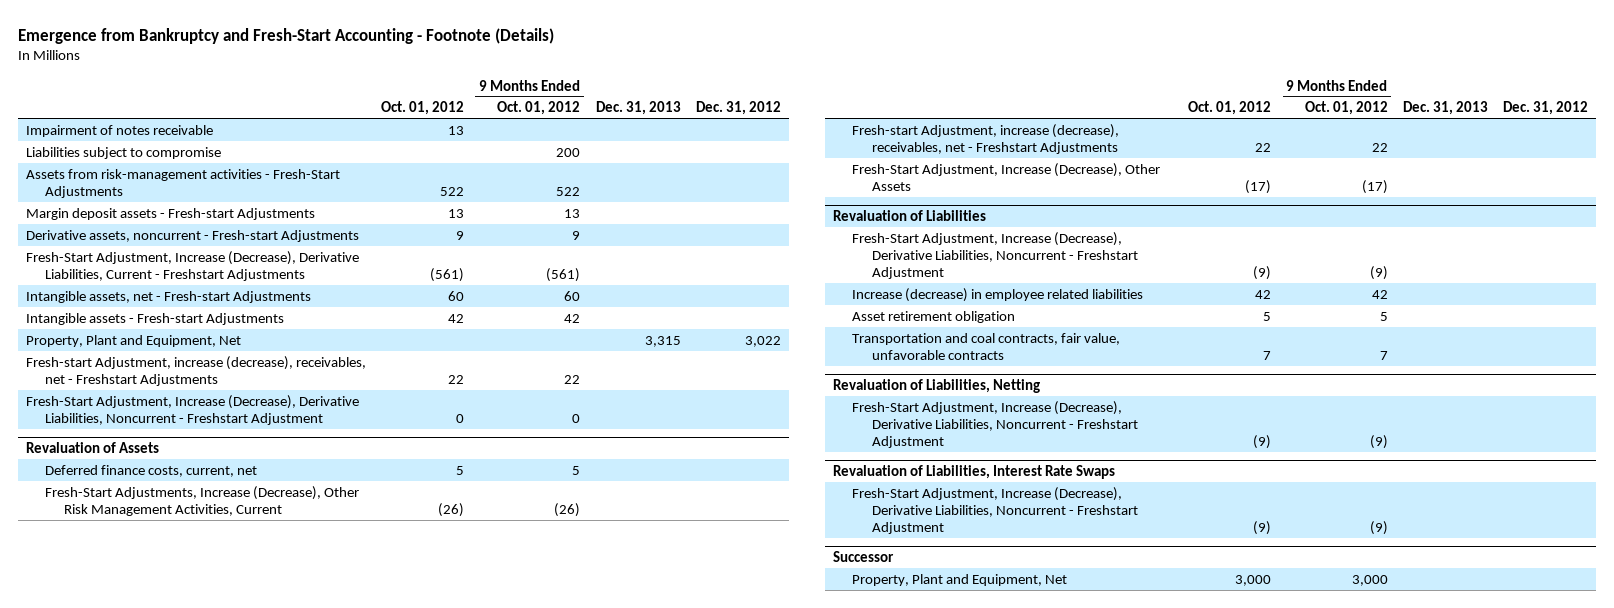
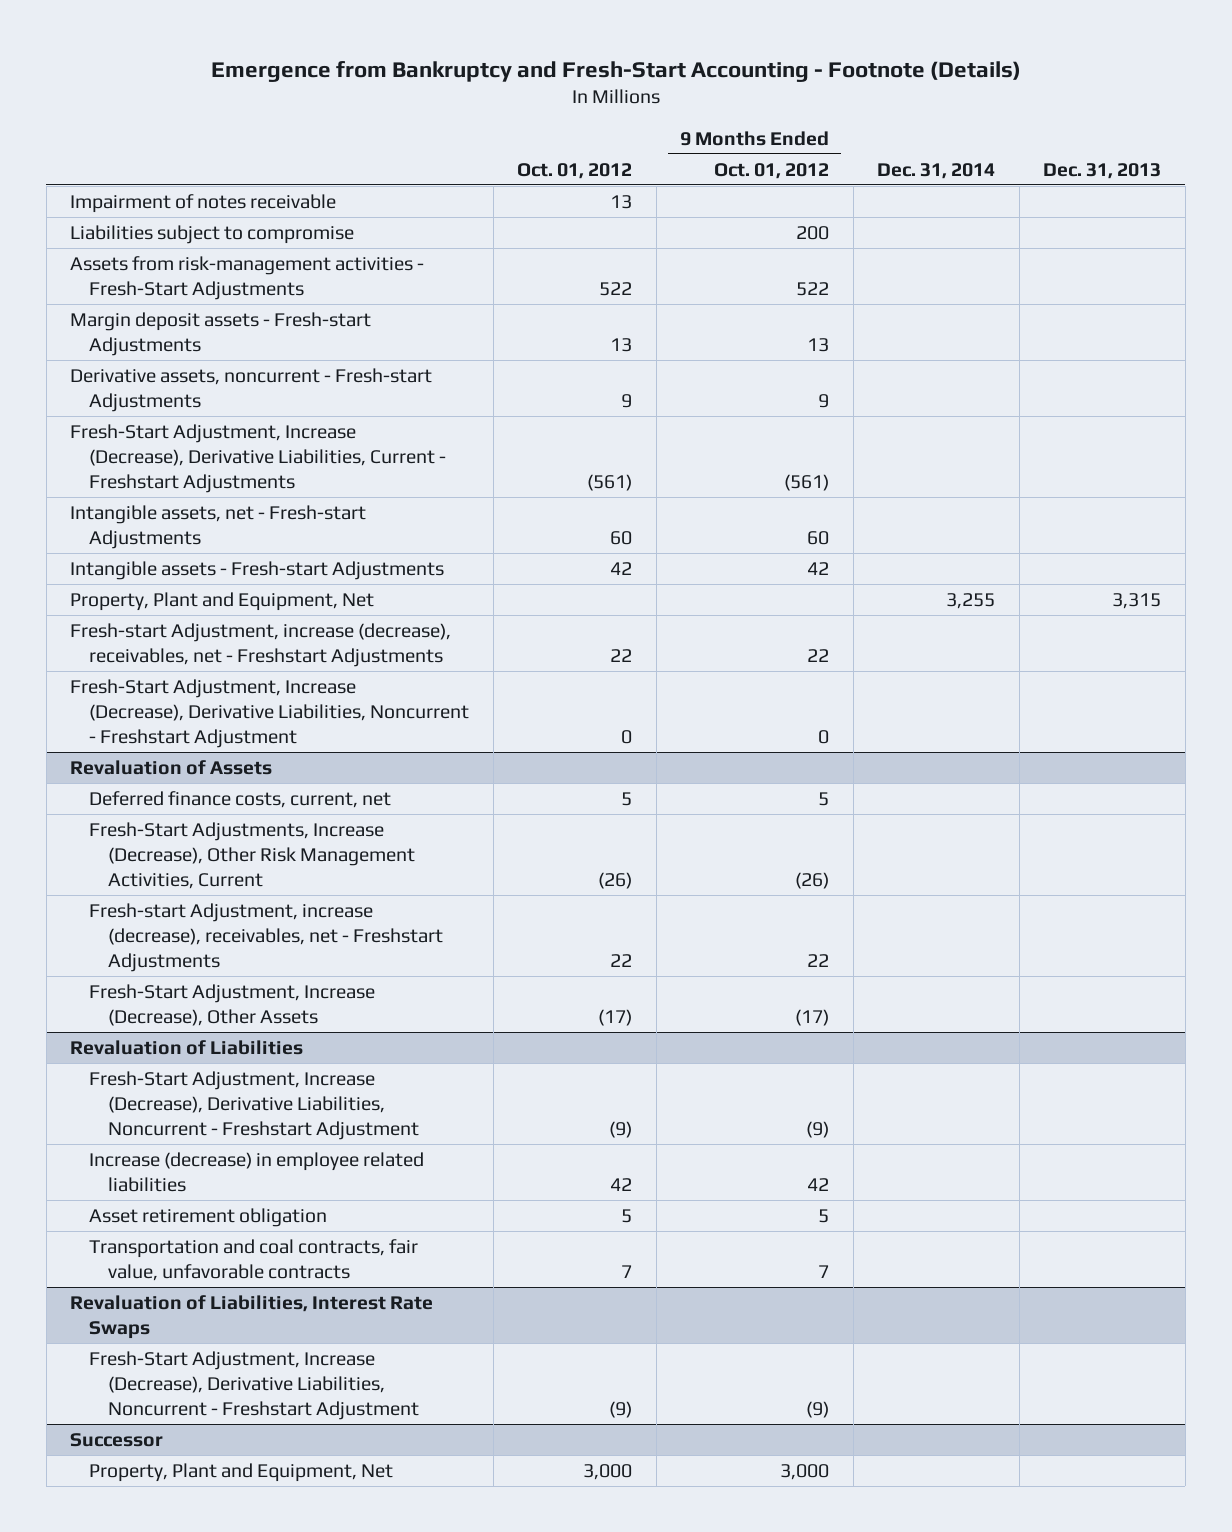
- | Oct. 01, 2012 | 9 Months Ended Oct. 01, 2012 | Dec. 31, 2013 | Dec. 31, 2012
+ | Oct. 01, 2012 | 9 Months Ended Oct. 01, 2012 | Dec. 31, 2014 | Dec. 31, 2013
- Revaluation of Liabilities, Netting
- Fresh-Start Adjustment, Increase (Decrease), Derivative Liabilities, Noncurrent - Freshstart Adjustment | (9) | (9) | |

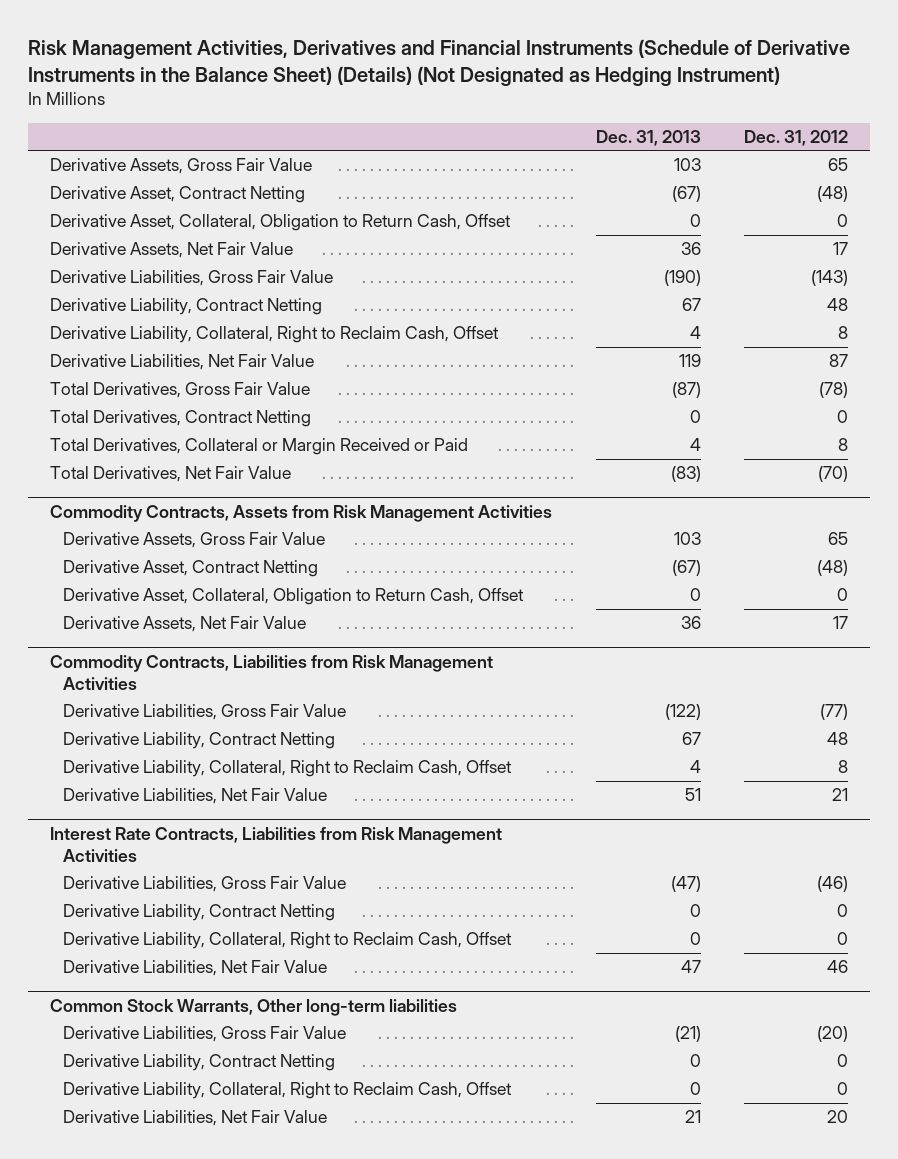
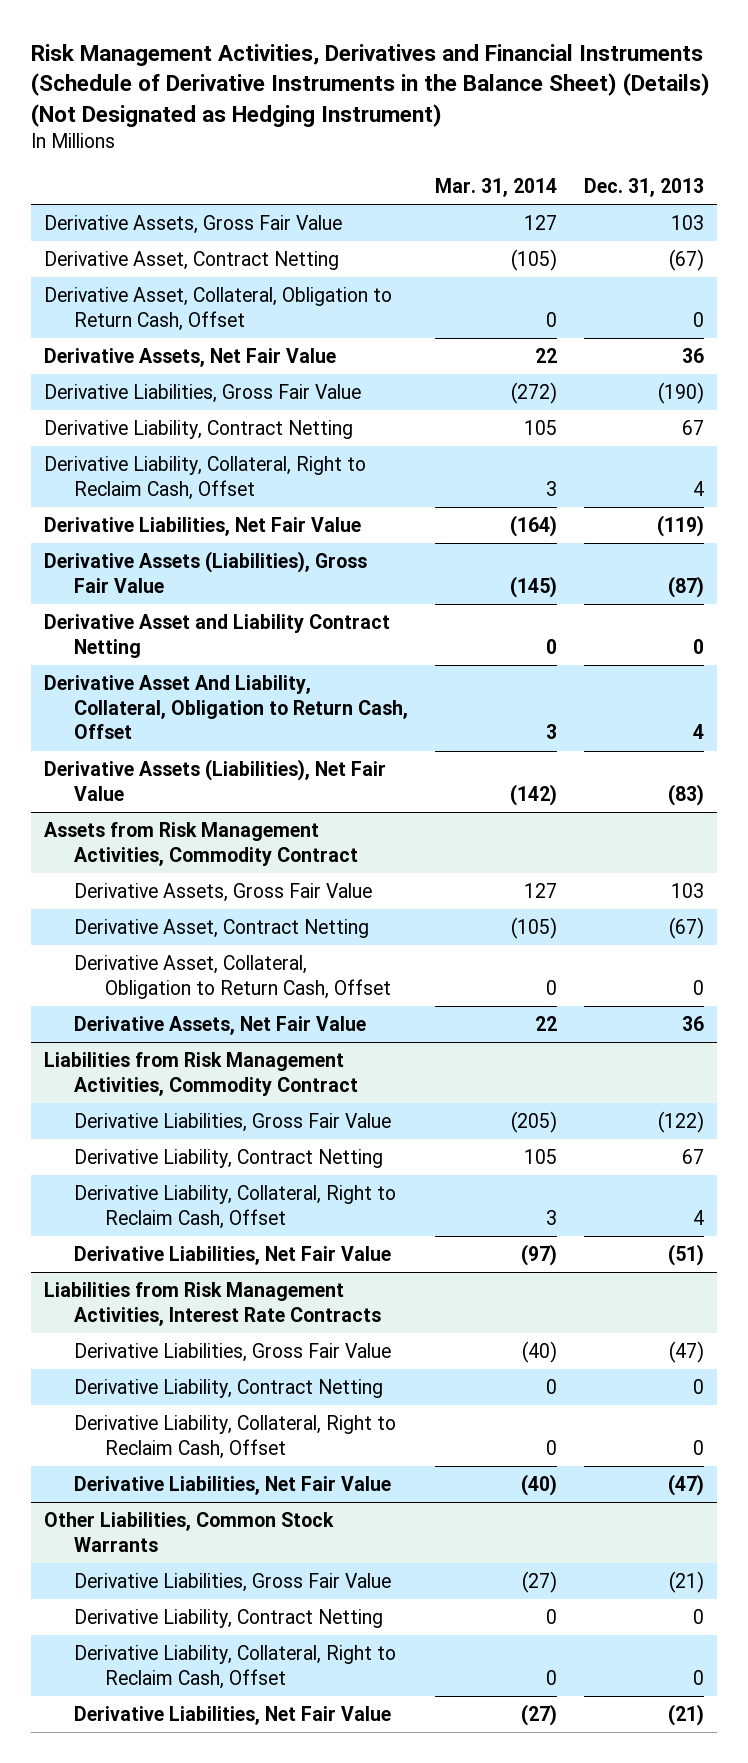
- | Dec. 31, 2013 | Dec. 31, 2012
+ | Mar. 31, 2014 | Dec. 31, 2013
- Derivative Liabilities, Net Fair Value | 119 | 87
- Total Derivatives, Gross Fair Value | (87) | (78)
- Total Derivatives, Contract Netting | 0 | 0
- Total Derivatives, Collateral or Margin Received or Paid | 4 | 8
- Total Derivatives, Net Fair Value | (83) | (70)
- Commodity Contracts, Assets from Risk Management Activities
+ Derivative Liabilities, Net Fair Value | (164) | (119)
+ Derivative Assets (Liabilities), Gross Fair Value | (145) | (87)
+ Derivative Asset and Liability Contract Netting | 0 | 0
+ Derivative Asset And Liability, Collateral, Obligation to Return Cash, Offset | 3 | 4
+ Derivative Assets (Liabilities), Net Fair Value | (142) | (83)
+ Assets from Risk Management Activities, Commodity Contract
- Commodity Contracts, Liabilities from Risk Management Activities
+ Liabilities from Risk Management Activities, Commodity Contract
- Derivative Liabilities, Net Fair Value | 51 | 21
- Interest Rate Contracts, Liabilities from Risk Management Activities
+ Derivative Liabilities, Net Fair Value | (97) | (51)
+ Liabilities from Risk Management Activities, Interest Rate Contracts
- Derivative Liabilities, Net Fair Value | 47 | 46
- Common Stock Warrants, Other long-term liabilities
+ Derivative Liabilities, Net Fair Value | (40) | (47)
+ Other Liabilities, Common Stock Warrants
- Derivative Liabilities, Net Fair Value | 21 | 20
+ Derivative Liabilities, Net Fair Value | (27) | (21)

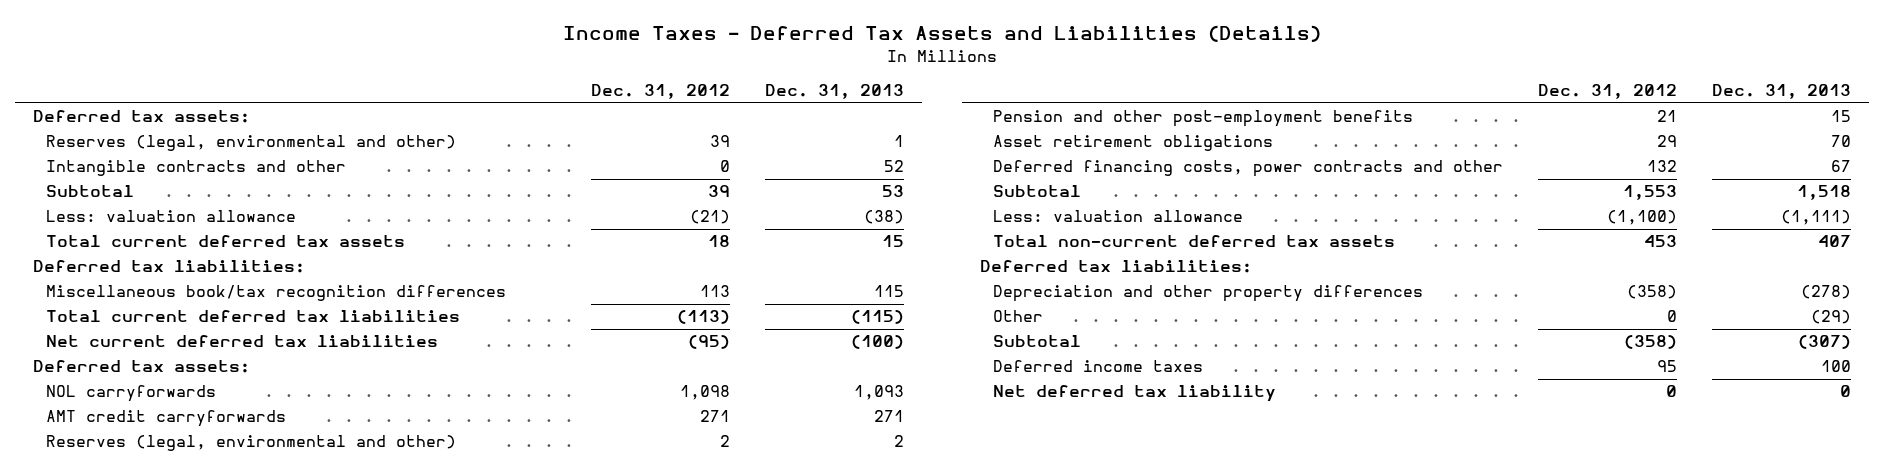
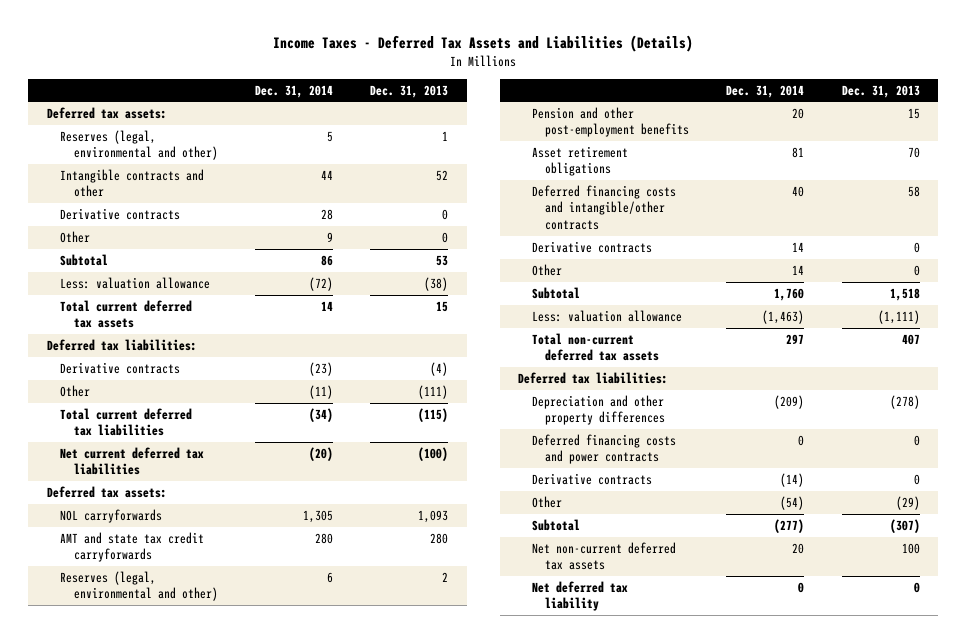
- | Dec. 31, 2012 | Dec. 31, 2013
+ | Dec. 31, 2014 | Dec. 31, 2013
+ Derivative contracts | 28 | 0
+ Other | 9 | 0
- Miscellaneous book/tax recognition differences | 113 | 115
+ Derivative contracts | (23) | (4)
+ Other | (11) | (111)
- AMT credit carryforwards | 271 | 271
+ AMT and state tax credit carryforwards | 280 | 280
- Deferred financing costs, power contracts and other | 132 | 67
+ Deferred financing costs and intangible/other contracts | 40 | 58
+ Derivative contracts | 14 | 0
+ Other | 14 | 0
+ Deferred financing costs and power contracts | 0 | 0
+ Derivative contracts | (14) | 0
- Deferred income taxes | 95 | 100
+ Net non-current deferred tax assets | 20 | 100

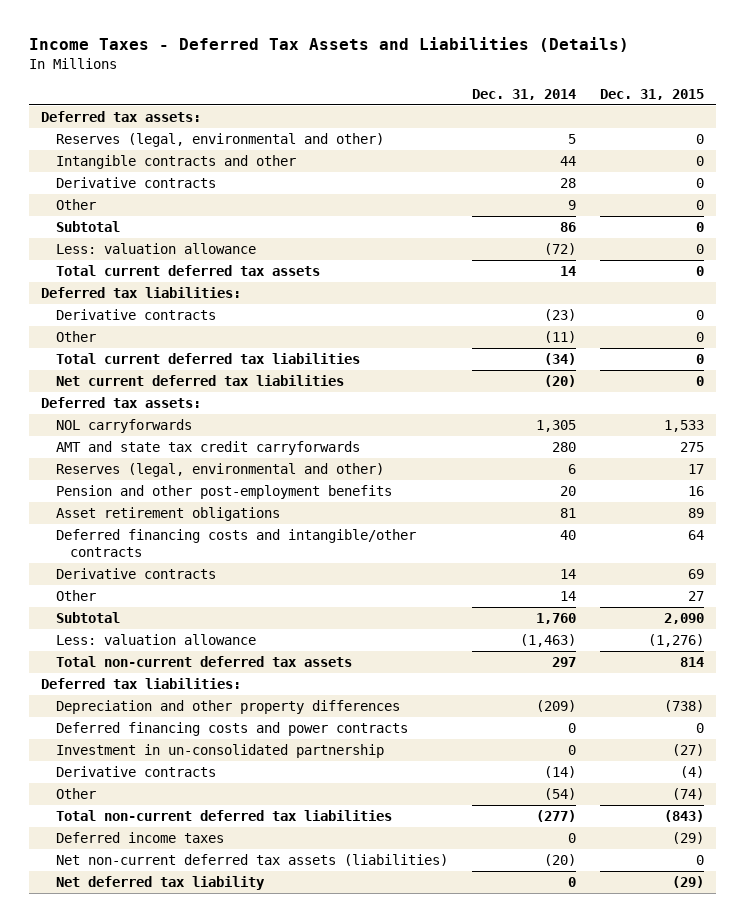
- | Dec. 31, 2014 | Dec. 31, 2013
+ | Dec. 31, 2014 | Dec. 31, 2015
+ Investment in un-consolidated partnership | 0 | (27)
- Subtotal | (277) | (307)
- Net non-current deferred tax assets | 20 | 100
+ Total non-current deferred tax liabilities | (277) | (843)
+ Deferred income taxes | 0 | (29)
+ Net non-current deferred tax assets (liabilities) | (20) | 0

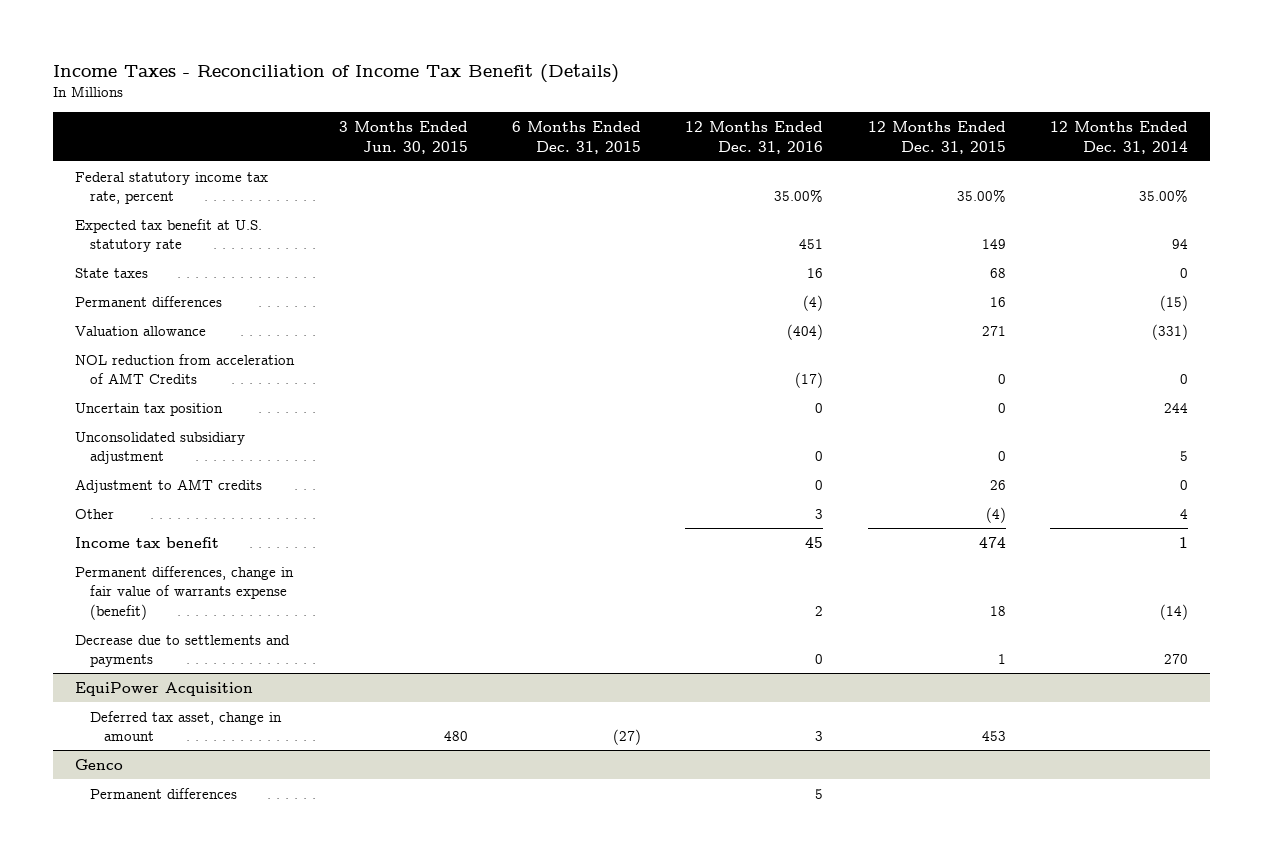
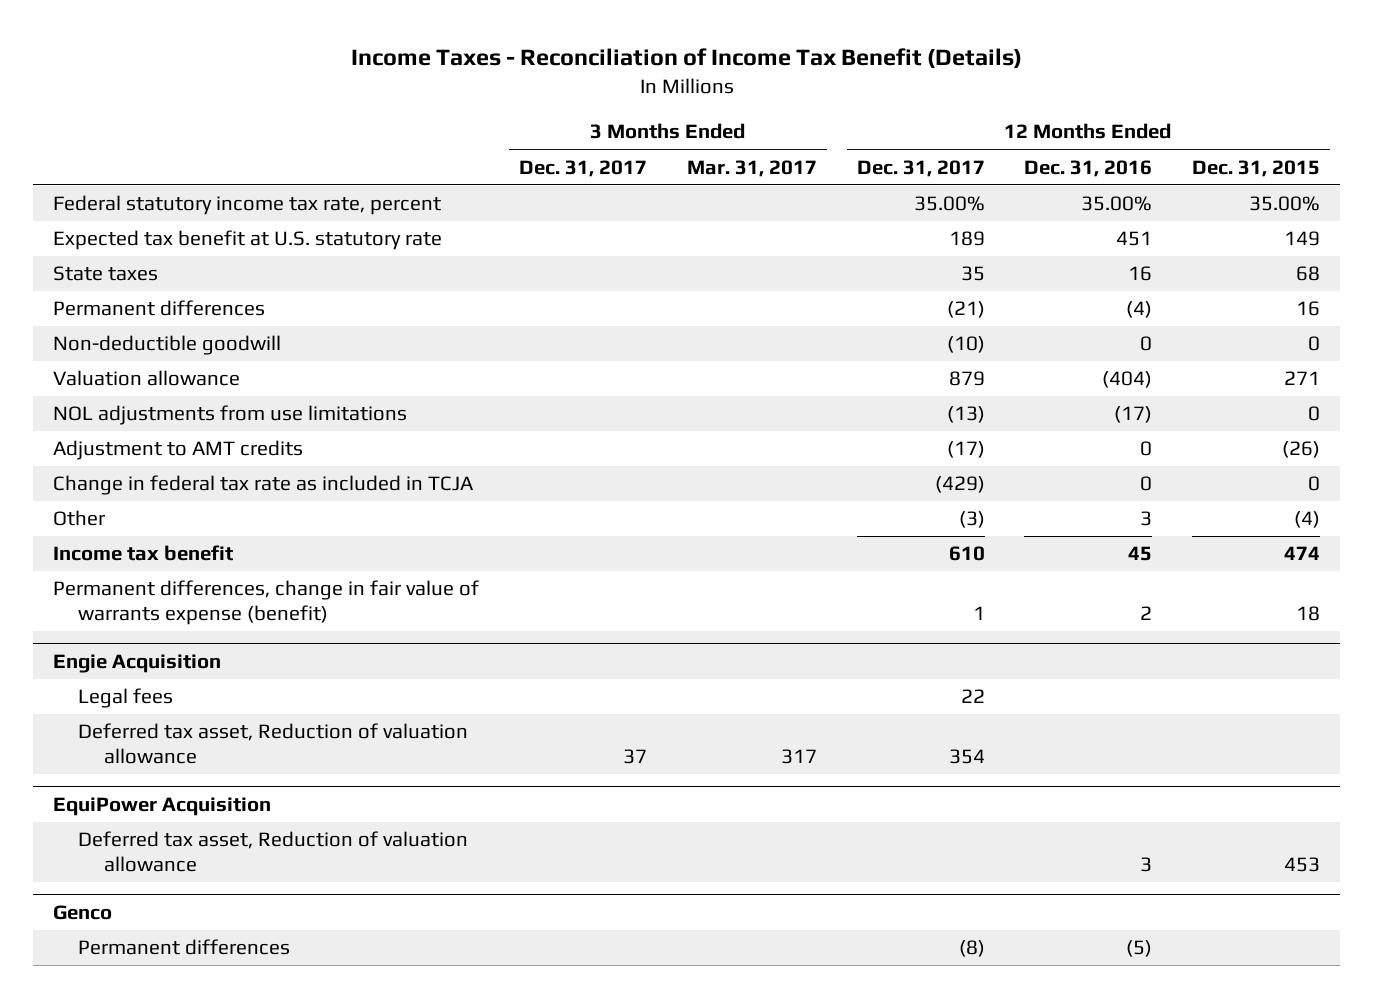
- | 3 Months Ended Jun. 30, 2015 | 6 Months Ended Dec. 31, 2015 | 12 Months Ended Dec. 31, 2016 | 12 Months Ended Dec. 31, 2015 | 12 Months Ended Dec. 31, 2014
+ | 3 Months Ended Dec. 31, 2017 | 3 Months Ended Mar. 31, 2017 | 12 Months Ended Dec. 31, 2017 | 12 Months Ended Dec. 31, 2016 | 12 Months Ended Dec. 31, 2015
+ Non-deductible goodwill | | | (10) | 0 | 0
- NOL reduction from acceleration of AMT Credits | | | (17) | 0 | 0
- Uncertain tax position | | | 0 | 0 | 244
- Unconsolidated subsidiary adjustment | | | 0 | 0 | 5
- Adjustment to AMT credits | | | 0 | 26 | 0
+ NOL adjustments from use limitations | | | (13) | (17) | 0
+ Adjustment to AMT credits | | | (17) | 0 | (26)
+ Change in federal tax rate as included in TCJA | | | (429) | 0 | 0
- Decrease due to settlements and payments | | | 0 | 1 | 270
+ Engie Acquisition
+ Legal fees | | | 22 | |
+ Deferred tax asset, Reduction of valuation allowance | 37 | 317 | 354 | |
@ EquiPower Acquisition
- Deferred tax asset, change in amount | 480 | (27) | 3 | 453 |
+ Deferred tax asset, Reduction of valuation allowance | | | | 3 | 453
@ Genco
- Permanent differences | | | 5 | |
+ Permanent differences | | | (8) | (5) |

